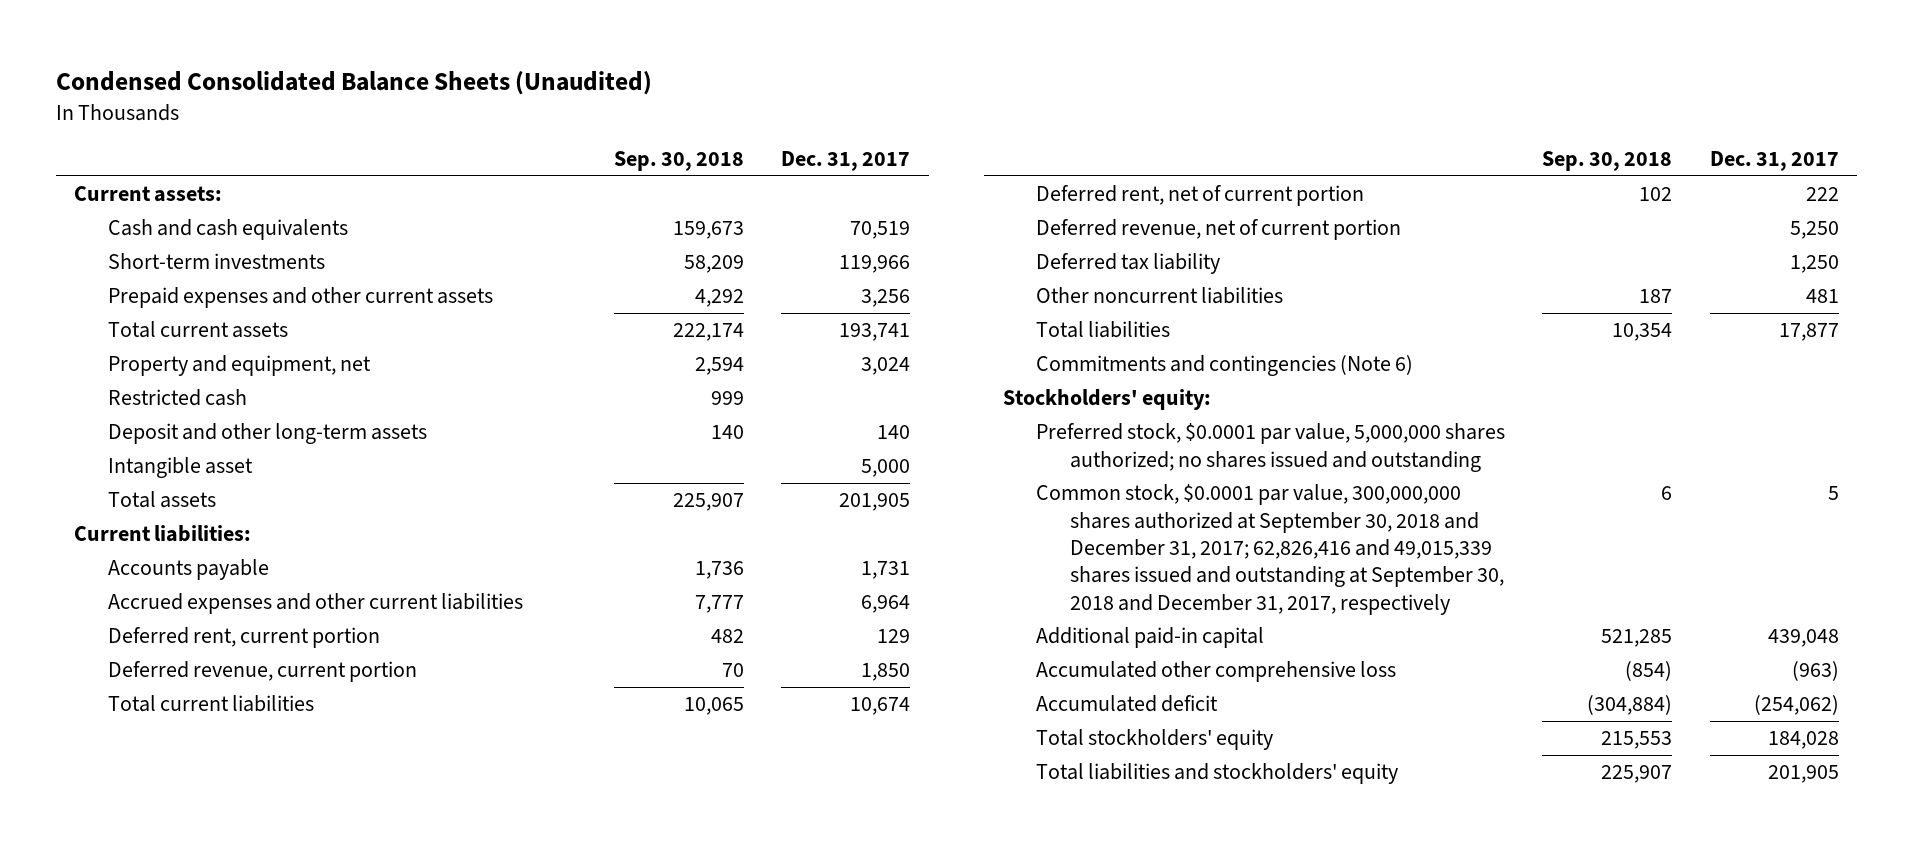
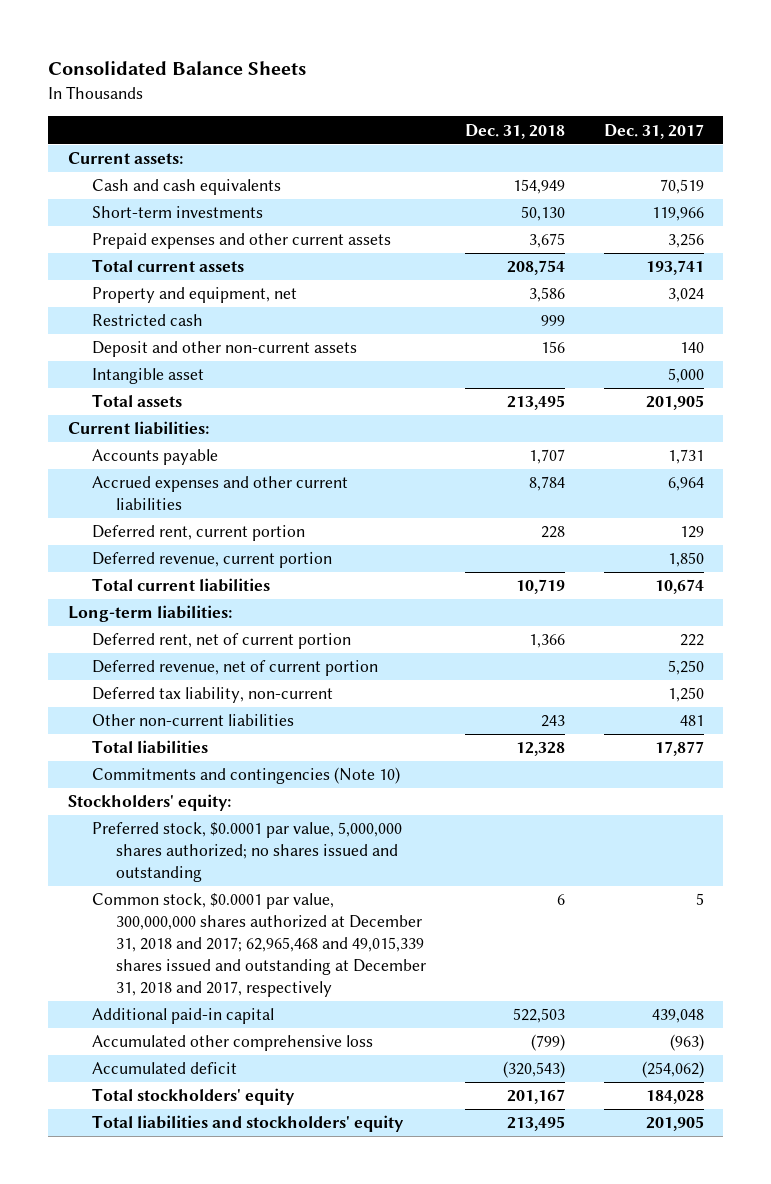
- Condensed Consolidated Balance Sheets (Unaudited)
+ Consolidated Balance Sheets
- | Sep. 30, 2018 | Dec. 31, 2017
+ | Dec. 31, 2018 | Dec. 31, 2017
- Deposit and other long-term assets | 140 | 140
+ Deposit and other non-current assets | 156 | 140
+ Long-term liabilities:
- Deferred tax liability | | 1,250
- Other noncurrent liabilities | 187 | 481
+ Deferred tax liability, non-current | | 1,250
+ Other non-current liabilities | 243 | 481
- Commitments and contingencies (Note 6)
+ Commitments and contingencies (Note 10)
- Common stock, $0.0001 par value, 300,000,000 shares authorized at September 30, 2018 and December 31, 2017; 62,826,416 and 49,015,339 shares issued and outstanding at September 30, 2018 and December 31, 2017, respectively | 6 | 5
+ Common stock, $0.0001 par value, 300,000,000 shares authorized at December 31, 2018 and 2017; 62,965,468 and 49,015,339 shares issued and outstanding at December 31, 2018 and 2017, respectively | 6 | 5

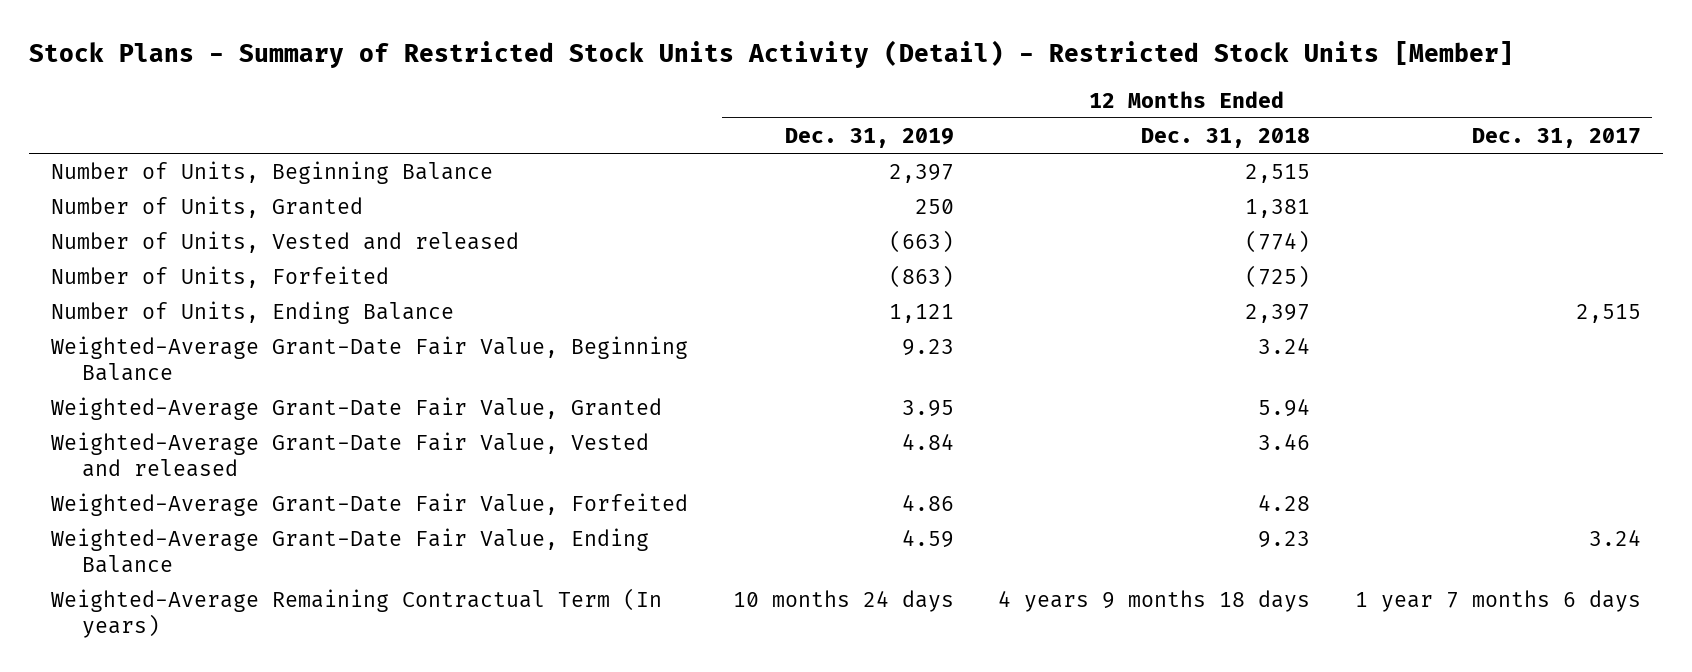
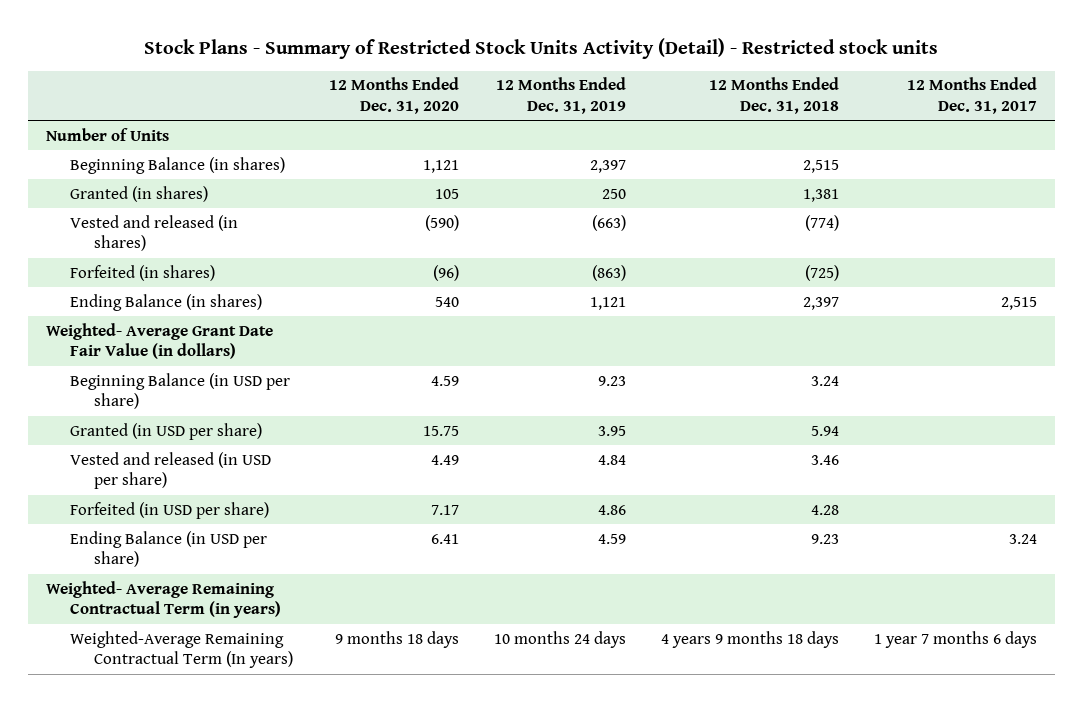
- Stock Plans - Summary of Restricted Stock Units Activity (Detail) - Restricted Stock Units [Member]
+ Stock Plans - Summary of Restricted Stock Units Activity (Detail) - Restricted stock units
- | 12 Months Ended Dec. 31, 2019 | 12 Months Ended Dec. 31, 2018 | 12 Months Ended Dec. 31, 2017
+ | 12 Months Ended Dec. 31, 2020 | 12 Months Ended Dec. 31, 2019 | 12 Months Ended Dec. 31, 2018 | 12 Months Ended Dec. 31, 2017
- Number of Units, Beginning Balance | 2,397 | 2,515 |
- Number of Units, Granted | 250 | 1,381 |
- Number of Units, Vested and released | (663) | (774) |
- Number of Units, Forfeited | (863) | (725) |
- Number of Units, Ending Balance | 1,121 | 2,397 | 2,515
- Weighted-Average Grant-Date Fair Value, Beginning Balance | 9.23 | 3.24 |
- Weighted-Average Grant-Date Fair Value, Granted | 3.95 | 5.94 |
- Weighted-Average Grant-Date Fair Value, Vested and released | 4.84 | 3.46 |
- Weighted-Average Grant-Date Fair Value, Forfeited | 4.86 | 4.28 |
- Weighted-Average Grant-Date Fair Value, Ending Balance | 4.59 | 9.23 | 3.24
+ Number of Units
+ Beginning Balance (in shares) | 1,121 | 2,397 | 2,515 |
+ Granted (in shares) | 105 | 250 | 1,381 |
+ Vested and released (in shares) | (590) | (663) | (774) |
+ Forfeited (in shares) | (96) | (863) | (725) |
+ Ending Balance (in shares) | 540 | 1,121 | 2,397 | 2,515
+ Weighted- Average Grant Date Fair Value (in dollars)
+ Beginning Balance (in USD per share) | 4.59 | 9.23 | 3.24 |
+ Granted (in USD per share) | 15.75 | 3.95 | 5.94 |
+ Vested and released (in USD per share) | 4.49 | 4.84 | 3.46 |
+ Forfeited (in USD per share) | 7.17 | 4.86 | 4.28 |
+ Ending Balance (in USD per share) | 6.41 | 4.59 | 9.23 | 3.24
+ Weighted- Average Remaining Contractual Term (in years)

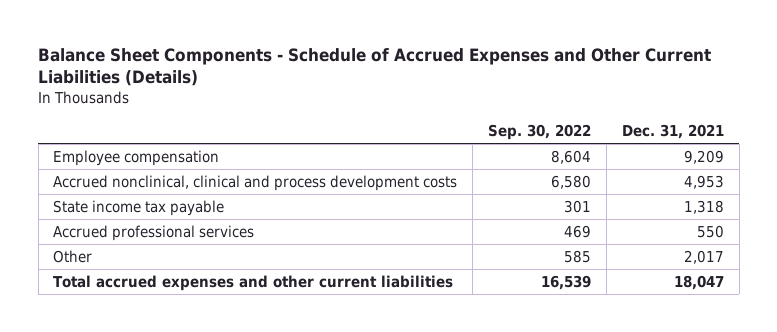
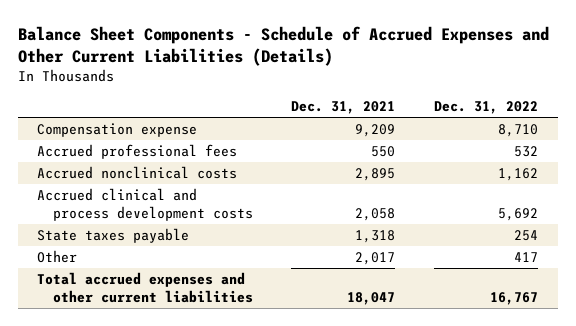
- | Sep. 30, 2022 | Dec. 31, 2021
+ | Dec. 31, 2021 | Dec. 31, 2022
- Employee compensation | 8,604 | 9,209
- Accrued nonclinical, clinical and process development costs | 6,580 | 4,953
- State income tax payable | 301 | 1,318
- Accrued professional services | 469 | 550
+ Compensation expense | 9,209 | 8,710
+ Accrued professional fees | 550 | 532
+ Accrued nonclinical costs | 2,895 | 1,162
+ Accrued clinical and process development costs | 2,058 | 5,692
+ State taxes payable | 1,318 | 254

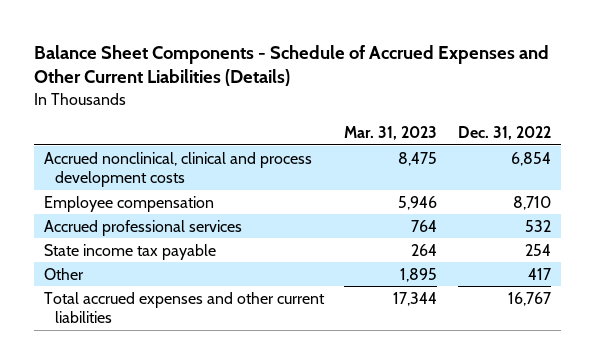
- | Dec. 31, 2021 | Dec. 31, 2022
+ | Mar. 31, 2023 | Dec. 31, 2022
- Compensation expense | 9,209 | 8,710
- Accrued professional fees | 550 | 532
- Accrued nonclinical costs | 2,895 | 1,162
- Accrued clinical and process development costs | 2,058 | 5,692
- State taxes payable | 1,318 | 254
+ Accrued nonclinical, clinical and process development costs | 8,475 | 6,854
+ Employee compensation | 5,946 | 8,710
+ Accrued professional services | 764 | 532
+ State income tax payable | 264 | 254

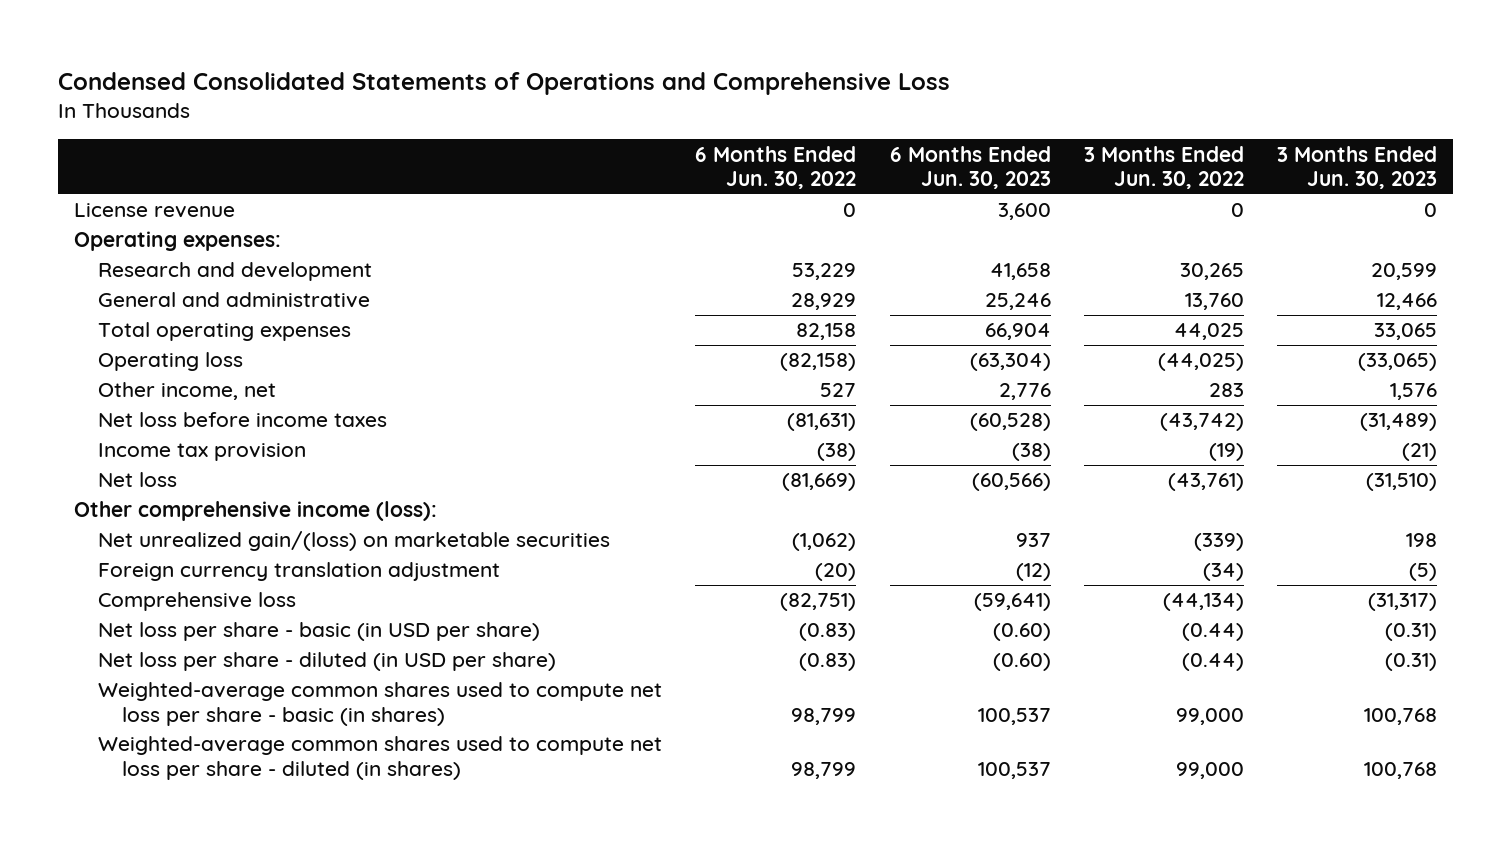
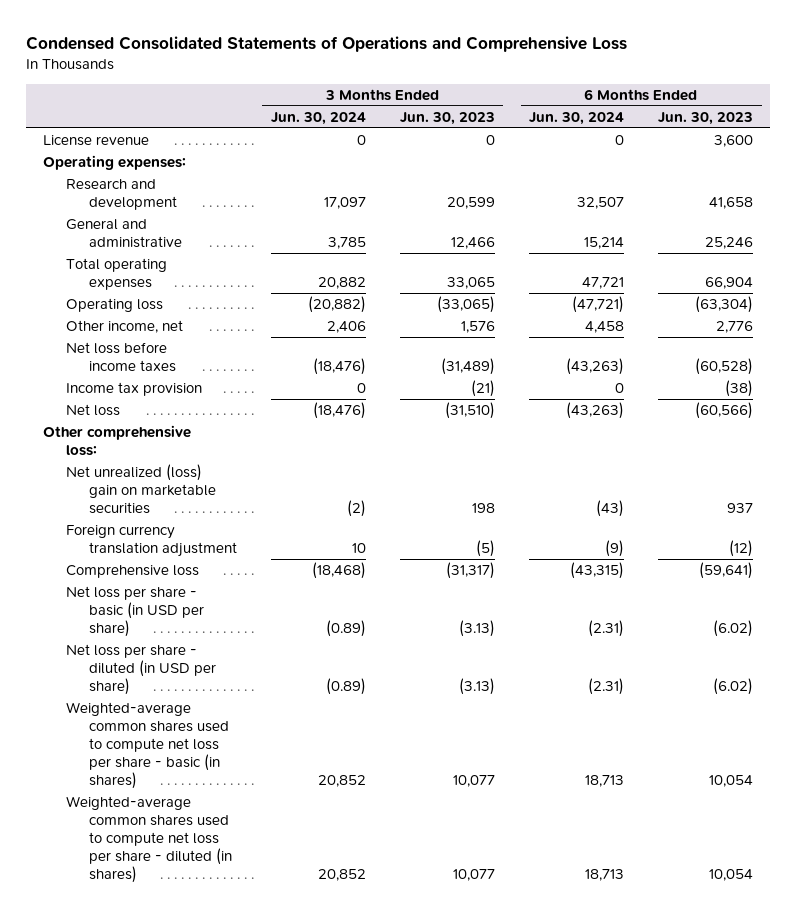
- | 6 Months Ended Jun. 30, 2022 | 6 Months Ended Jun. 30, 2023 | 3 Months Ended Jun. 30, 2022 | 3 Months Ended Jun. 30, 2023
+ | 3 Months Ended Jun. 30, 2024 | 3 Months Ended Jun. 30, 2023 | 6 Months Ended Jun. 30, 2024 | 6 Months Ended Jun. 30, 2023
- Other comprehensive income (loss):
- Net unrealized gain/(loss) on marketable securities | (1,062) | 937 | (339) | 198
+ Other comprehensive loss:
+ Net unrealized (loss) gain on marketable securities | (2) | 198 | (43) | 937
- Net loss per share - basic (in USD per share) | (0.83) | (0.60) | (0.44) | (0.31)
- Net loss per share - diluted (in USD per share) | (0.83) | (0.60) | (0.44) | (0.31)
- Weighted-average common shares used to compute net loss per share - basic (in shares) | 98,799 | 100,537 | 99,000 | 100,768
- Weighted-average common shares used to compute net loss per share - diluted (in shares) | 98,799 | 100,537 | 99,000 | 100,768
+ Net loss per share - basic (in USD per share) | (0.89) | (3.13) | (2.31) | (6.02)
+ Net loss per share - diluted (in USD per share) | (0.89) | (3.13) | (2.31) | (6.02)
+ Weighted-average common shares used to compute net loss per share - basic (in shares) | 20,852 | 10,077 | 18,713 | 10,054
+ Weighted-average common shares used to compute net loss per share - diluted (in shares) | 20,852 | 10,077 | 18,713 | 10,054

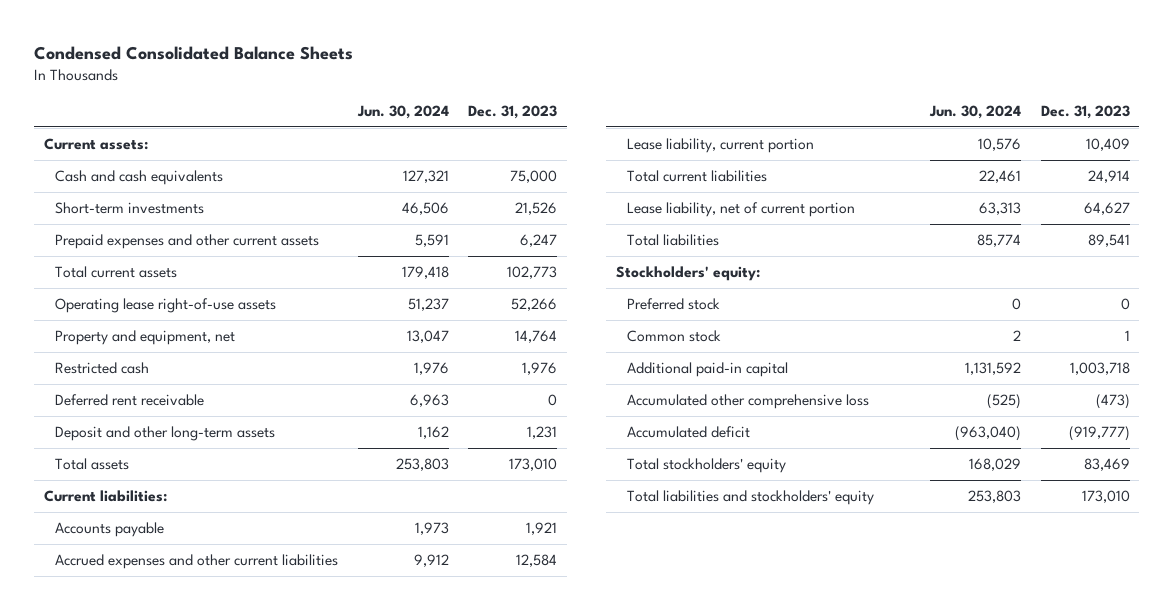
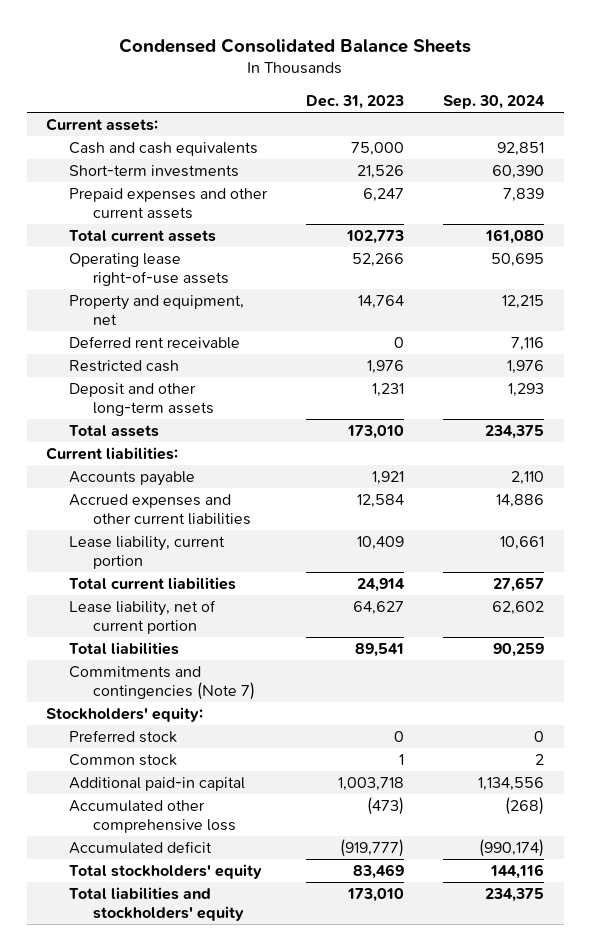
- | Jun. 30, 2024 | Dec. 31, 2023
+ | Dec. 31, 2023 | Sep. 30, 2024
moved down: Restricted cash | 1,976 | 1,976
+ Commitments and contingencies (Note 7)

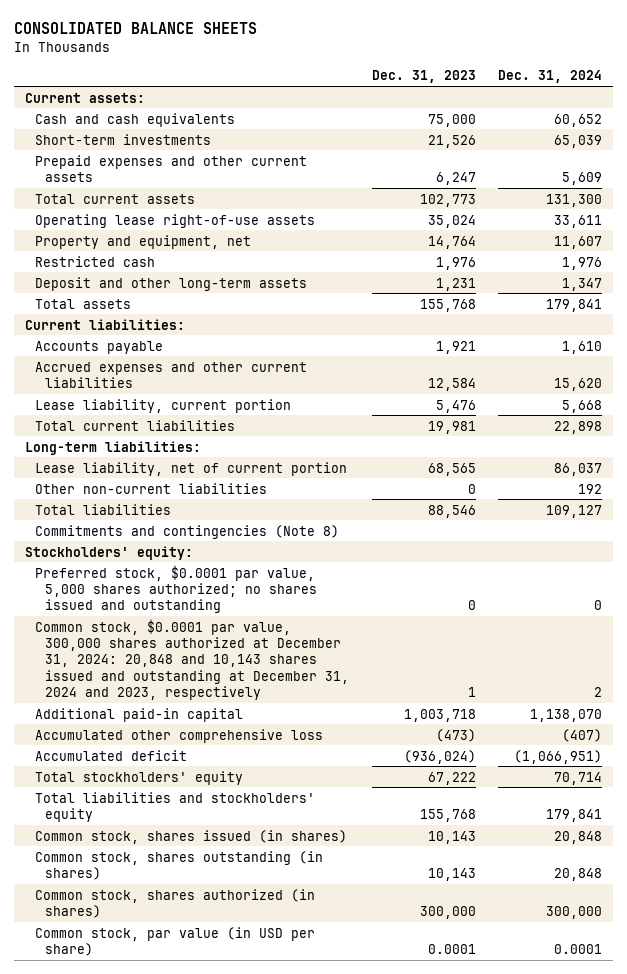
- Condensed Consolidated Balance Sheets
+ CONSOLIDATED BALANCE SHEETS
- | Dec. 31, 2023 | Sep. 30, 2024
+ | Dec. 31, 2023 | Dec. 31, 2024
- Operating lease right-of-use assets | 52,266 | 50,695
+ Operating lease right-of-use assets | 35,024 | 33,611
- Deferred rent receivable | 0 | 7,116
- Total assets | 173,010 | 234,375
+ Total assets | 155,768 | 179,841
- Lease liability, current portion | 10,409 | 10,661
- Total current liabilities | 24,914 | 27,657
- Lease liability, net of current portion | 64,627 | 62,602
- Total liabilities | 89,541 | 90,259
- Commitments and contingencies (Note 7)
+ Lease liability, current portion | 5,476 | 5,668
+ Total current liabilities | 19,981 | 22,898
+ Long-term liabilities:
+ Lease liability, net of current portion | 68,565 | 86,037
+ Other non-current liabilities | 0 | 192
+ Total liabilities | 88,546 | 109,127
+ Commitments and contingencies (Note 8)
- Preferred stock | 0 | 0
- Common stock | 1 | 2
+ Preferred stock, $0.0001 par value, 5,000 shares authorized; no shares issued and outstanding | 0 | 0
+ Common stock, $0.0001 par value, 300,000 shares authorized at December 31, 2024: 20,848 and 10,143 shares issued and outstanding at December 31, 2024 and 2023, respectively | 1 | 2
- Accumulated deficit | (919,777) | (990,174)
- Total stockholders' equity | 83,469 | 144,116
- Total liabilities and stockholders' equity | 173,010 | 234,375
+ Accumulated deficit | (936,024) | (1,066,951)
+ Total stockholders' equity | 67,222 | 70,714
+ Total liabilities and stockholders' equity | 155,768 | 179,841
+ Common stock, shares issued (in shares) | 10,143 | 20,848
+ Common stock, shares outstanding (in shares) | 10,143 | 20,848
+ Common stock, shares authorized (in shares) | 300,000 | 300,000
+ Common stock, par value (in USD per share) | 0.0001 | 0.0001

